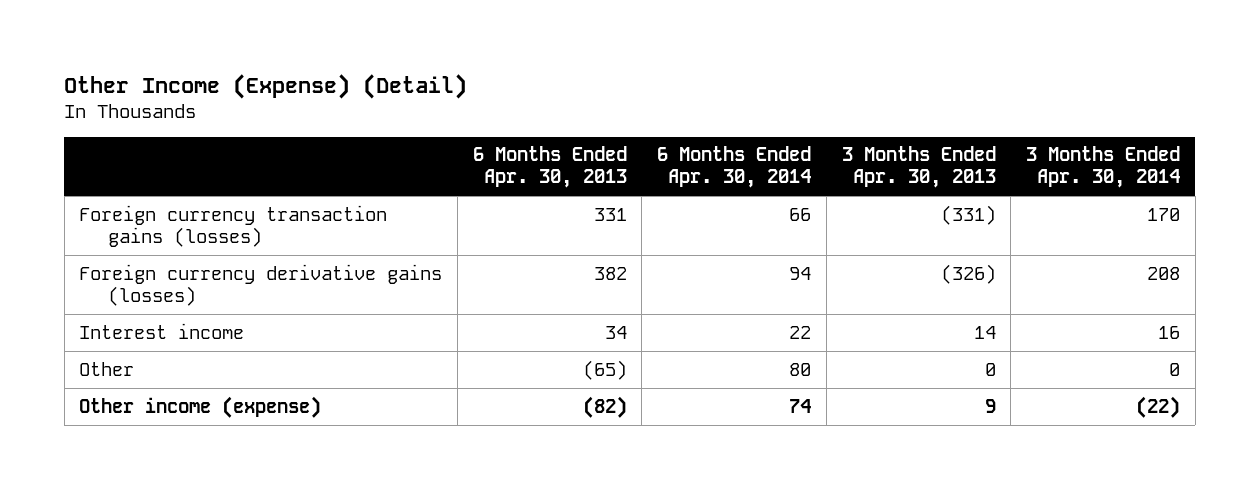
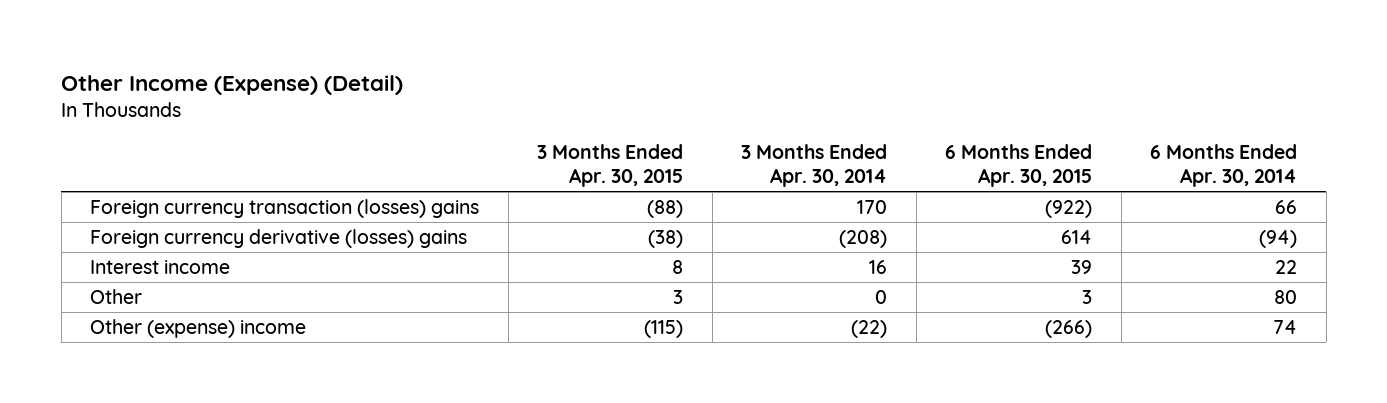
- | 6 Months Ended Apr. 30, 2013 | 6 Months Ended Apr. 30, 2014 | 3 Months Ended Apr. 30, 2013 | 3 Months Ended Apr. 30, 2014
+ | 3 Months Ended Apr. 30, 2015 | 3 Months Ended Apr. 30, 2014 | 6 Months Ended Apr. 30, 2015 | 6 Months Ended Apr. 30, 2014
- Foreign currency transaction gains (losses) | 331 | 66 | (331) | 170
- Foreign currency derivative gains (losses) | 382 | 94 | (326) | 208
+ Foreign currency transaction (losses) gains | (88) | 170 | (922) | 66
+ Foreign currency derivative (losses) gains | (38) | (208) | 614 | (94)
- Other income (expense) | (82) | 74 | 9 | (22)
+ Other (expense) income | (115) | (22) | (266) | 74

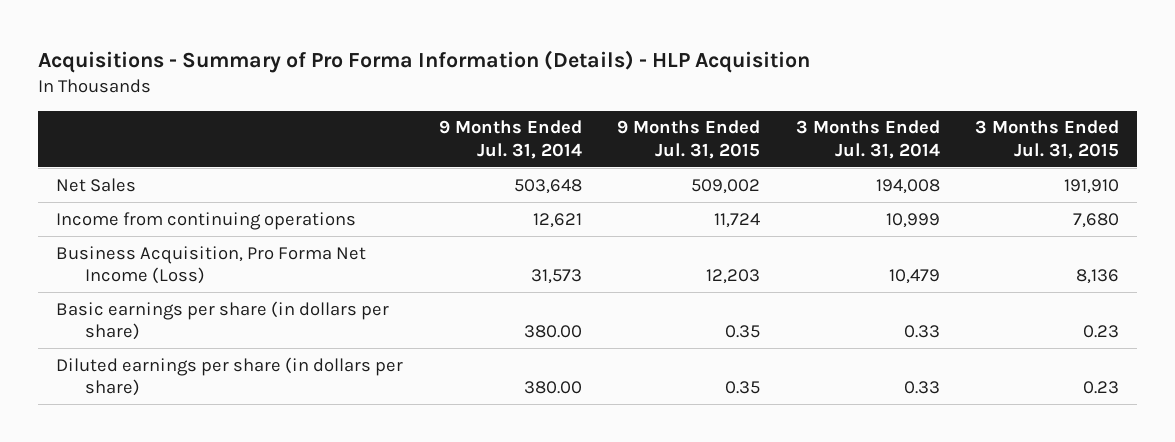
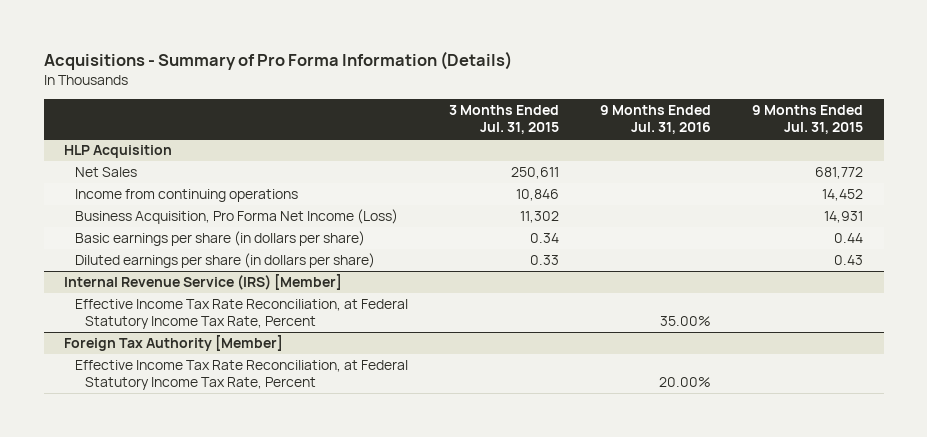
- Acquisitions - Summary of Pro Forma Information (Details) - HLP Acquisition
+ Acquisitions - Summary of Pro Forma Information (Details)
- | 9 Months Ended Jul. 31, 2014 | 9 Months Ended Jul. 31, 2015 | 3 Months Ended Jul. 31, 2014 | 3 Months Ended Jul. 31, 2015
+ | 3 Months Ended Jul. 31, 2015 | 9 Months Ended Jul. 31, 2016 | 9 Months Ended Jul. 31, 2015
- Net Sales | 503,648 | 509,002 | 194,008 | 191,910
- Income from continuing operations | 12,621 | 11,724 | 10,999 | 7,680
- Business Acquisition, Pro Forma Net Income (Loss) | 31,573 | 12,203 | 10,479 | 8,136
- Basic earnings per share (in dollars per share) | 380.00 | 0.35 | 0.33 | 0.23
- Diluted earnings per share (in dollars per share) | 380.00 | 0.35 | 0.33 | 0.23
+ HLP Acquisition
+ Net Sales | 250,611 | | 681,772
+ Income from continuing operations | 10,846 | | 14,452
+ Business Acquisition, Pro Forma Net Income (Loss) | 11,302 | | 14,931
+ Basic earnings per share (in dollars per share) | 0.34 | | 0.44
+ Diluted earnings per share (in dollars per share) | 0.33 | | 0.43
+ Internal Revenue Service (IRS) [Member]
+ Effective Income Tax Rate Reconciliation, at Federal Statutory Income Tax Rate, Percent | | 35.00% |
+ Foreign Tax Authority [Member]
+ Effective Income Tax Rate Reconciliation, at Federal Statutory Income Tax Rate, Percent | | 20.00% |

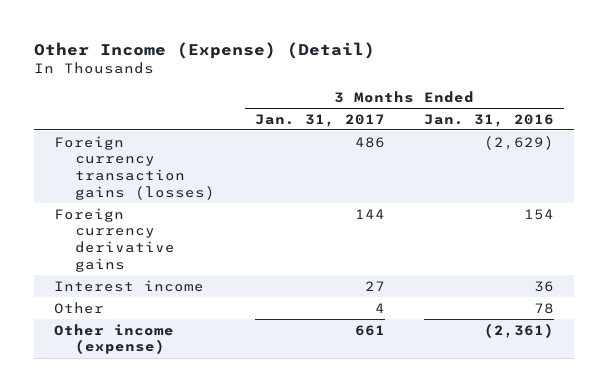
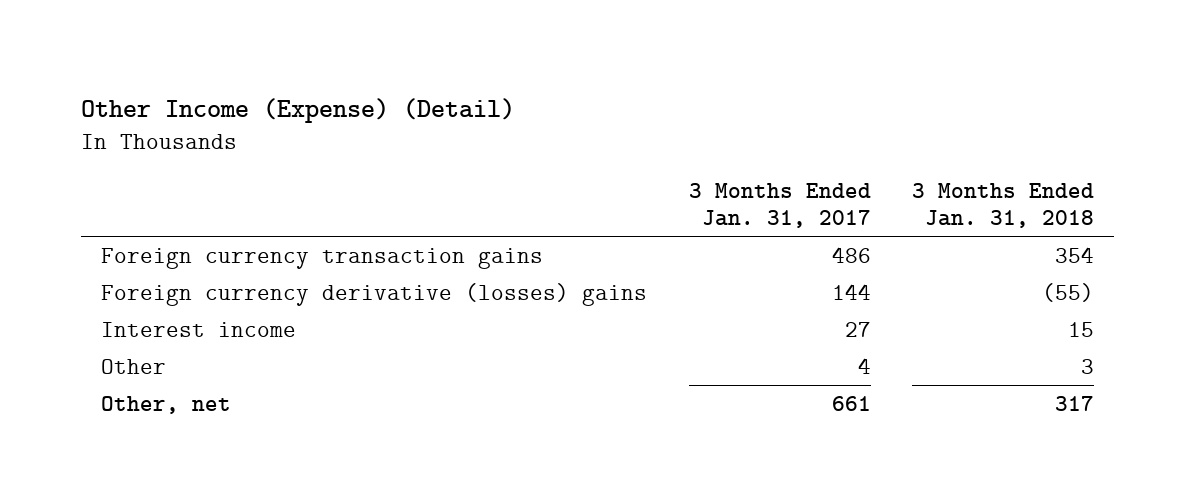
- | 3 Months Ended Jan. 31, 2017 | 3 Months Ended Jan. 31, 2016
+ | 3 Months Ended Jan. 31, 2017 | 3 Months Ended Jan. 31, 2018
- Foreign currency transaction gains (losses) | 486 | (2,629)
- Foreign currency derivative gains | 144 | 154
+ Foreign currency transaction gains | 486 | 354
+ Foreign currency derivative (losses) gains | 144 | (55)
- Other income (expense) | 661 | (2,361)
+ Other, net | 661 | 317

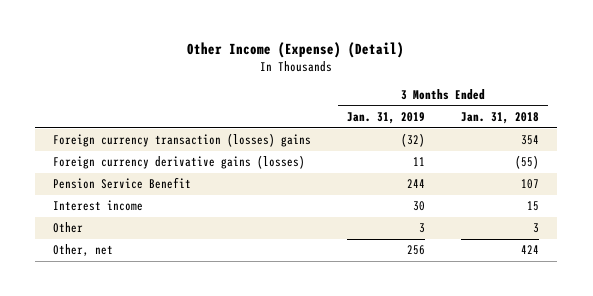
- | 3 Months Ended Jan. 31, 2017 | 3 Months Ended Jan. 31, 2018
+ | 3 Months Ended Jan. 31, 2019 | 3 Months Ended Jan. 31, 2018
- Foreign currency transaction gains | 486 | 354
- Foreign currency derivative (losses) gains | 144 | (55)
+ Foreign currency transaction (losses) gains | (32) | 354
+ Foreign currency derivative gains (losses) | 11 | (55)
+ Pension Service Benefit | 244 | 107
- Other, net | 661 | 317
+ Other, net | 256 | 424

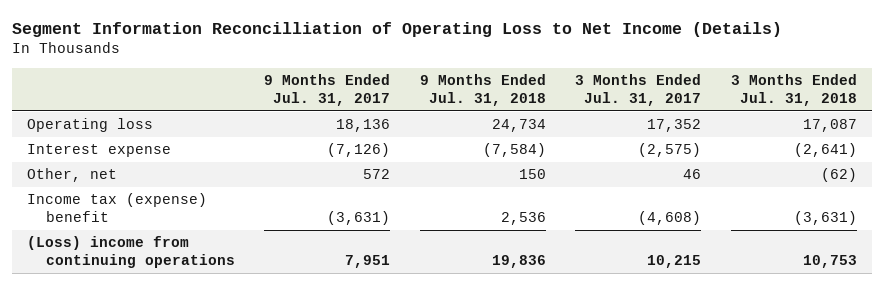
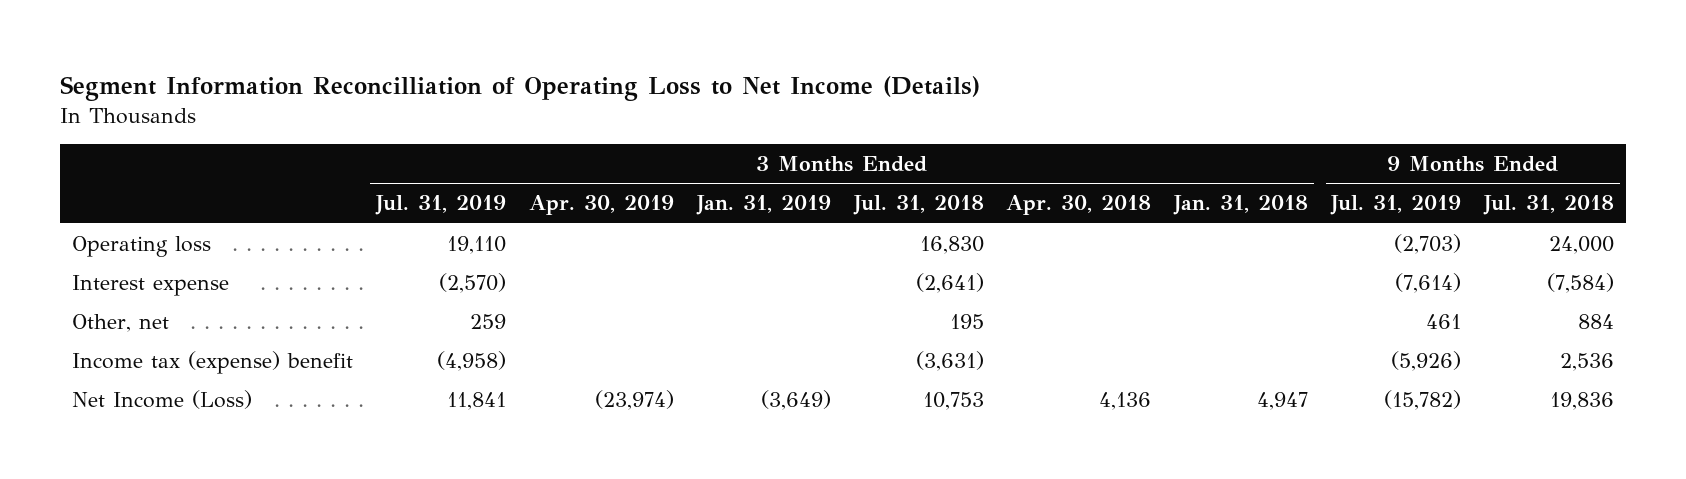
- | 9 Months Ended Jul. 31, 2017 | 9 Months Ended Jul. 31, 2018 | 3 Months Ended Jul. 31, 2017 | 3 Months Ended Jul. 31, 2018
+ | 3 Months Ended Jul. 31, 2019 | 3 Months Ended Apr. 30, 2019 | 3 Months Ended Jan. 31, 2019 | 3 Months Ended Jul. 31, 2018 | 3 Months Ended Apr. 30, 2018 | 3 Months Ended Jan. 31, 2018 | 9 Months Ended Jul. 31, 2019 | 9 Months Ended Jul. 31, 2018
- Operating loss | 18,136 | 24,734 | 17,352 | 17,087
+ Operating loss | 19,110 | | | 16,830 | | | (2,703) | 24,000
- Other, net | 572 | 150 | 46 | (62)
+ Other, net | 259 | | | 195 | | | 461 | 884
- (Loss) income from continuing operations | 7,951 | 19,836 | 10,215 | 10,753
+ Net Income (Loss) | 11,841 | (23,974) | (3,649) | 10,753 | 4,136 | 4,947 | (15,782) | 19,836

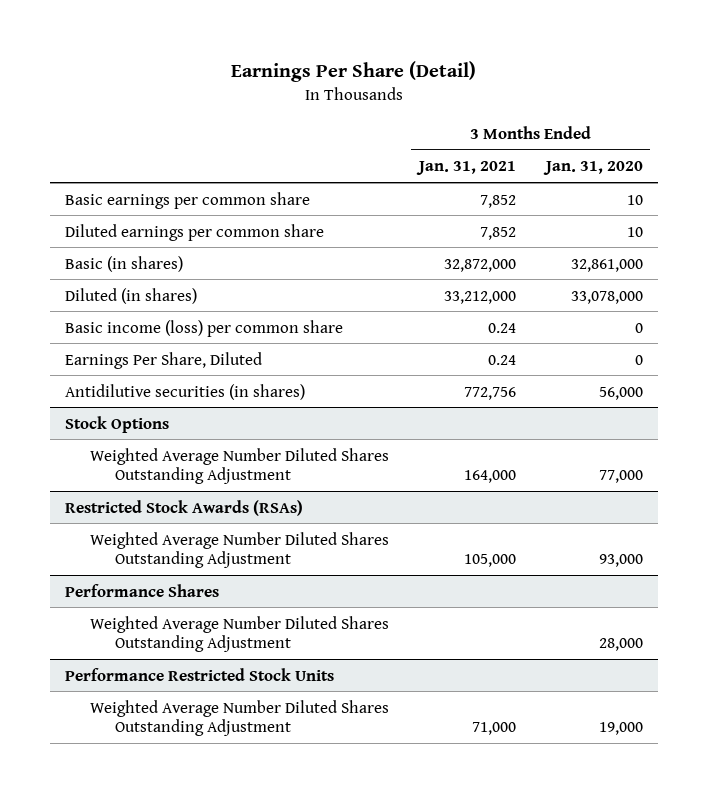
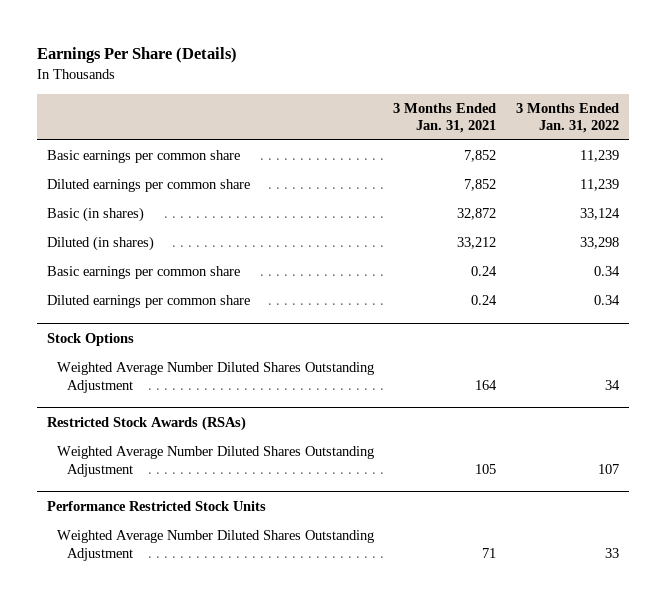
- Earnings Per Share (Detail)
+ Earnings Per Share (Details)
- | 3 Months Ended Jan. 31, 2021 | 3 Months Ended Jan. 31, 2020
+ | 3 Months Ended Jan. 31, 2021 | 3 Months Ended Jan. 31, 2022
- Basic (in shares) | 32,872,000 | 32,861,000
- Diluted (in shares) | 33,212,000 | 33,078,000
- Basic income (loss) per common share | 0.24 | 0
- Earnings Per Share, Diluted | 0.24 | 0
- Antidilutive securities (in shares) | 772,756 | 56,000
+ Basic (in shares) | 32,872 | 33,124
+ Diluted (in shares) | 33,212 | 33,298
+ Basic earnings per common share | 0.24 | 0.34
+ Diluted earnings per common share | 0.24 | 0.34
@ Stock Options
- Weighted Average Number Diluted Shares Outstanding Adjustment | 164,000 | 77,000
+ Weighted Average Number Diluted Shares Outstanding Adjustment | 164 | 34
@ Restricted Stock Awards (RSAs)
- Weighted Average Number Diluted Shares Outstanding Adjustment | 105,000 | 93,000
- Performance Shares
- Weighted Average Number Diluted Shares Outstanding Adjustment | | 28,000
@ Restricted Stock Awards (RSAs)
+ Weighted Average Number Diluted Shares Outstanding Adjustment | 105 | 107
@ Performance Restricted Stock Units
- Weighted Average Number Diluted Shares Outstanding Adjustment | 71,000 | 19,000
+ Weighted Average Number Diluted Shares Outstanding Adjustment | 71 | 33

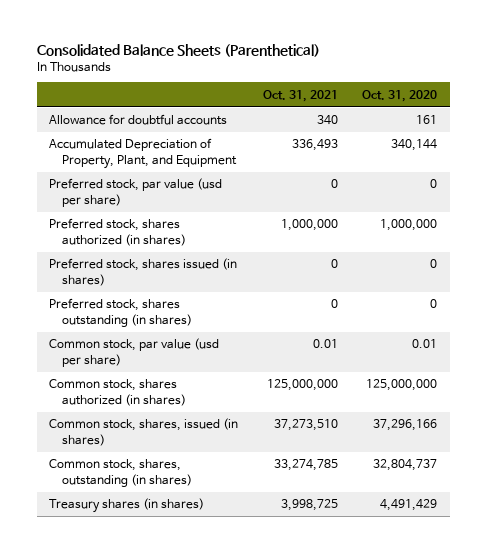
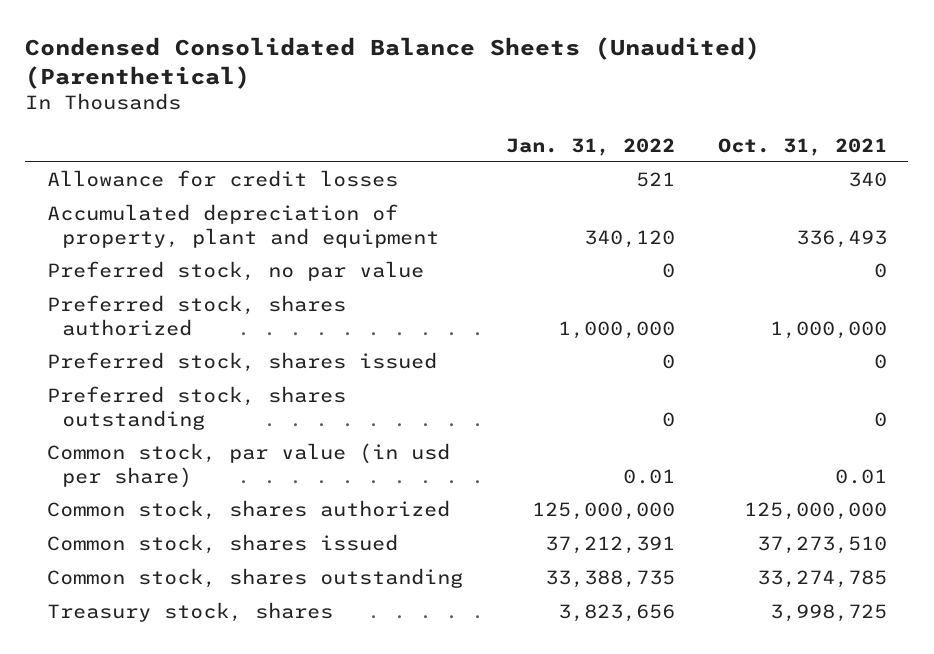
- Consolidated Balance Sheets (Parenthetical)
+ Condensed Consolidated Balance Sheets (Unaudited) (Parenthetical)
- | Oct. 31, 2021 | Oct. 31, 2020
+ | Jan. 31, 2022 | Oct. 31, 2021
- Allowance for doubtful accounts | 340 | 161
- Accumulated Depreciation of Property, Plant, and Equipment | 336,493 | 340,144
- Preferred stock, par value (usd per share) | 0 | 0
- Preferred stock, shares authorized (in shares) | 1,000,000 | 1,000,000
- Preferred stock, shares issued (in shares) | 0 | 0
- Preferred stock, shares outstanding (in shares) | 0 | 0
- Common stock, par value (usd per share) | 0.01 | 0.01
- Common stock, shares authorized (in shares) | 125,000,000 | 125,000,000
- Common stock, shares, issued (in shares) | 37,273,510 | 37,296,166
- Common stock, shares, outstanding (in shares) | 33,274,785 | 32,804,737
- Treasury shares (in shares) | 3,998,725 | 4,491,429
+ Allowance for credit losses | 521 | 340
+ Accumulated depreciation of property, plant and equipment | 340,120 | 336,493
+ Preferred stock, no par value | 0 | 0
+ Preferred stock, shares authorized | 1,000,000 | 1,000,000
+ Preferred stock, shares issued | 0 | 0
+ Preferred stock, shares outstanding | 0 | 0
+ Common stock, par value (in usd per share) | 0.01 | 0.01
+ Common stock, shares authorized | 125,000,000 | 125,000,000
+ Common stock, shares issued | 37,212,391 | 37,273,510
+ Common stock, shares outstanding | 33,388,735 | 33,274,785
+ Treasury stock, shares | 3,823,656 | 3,998,725

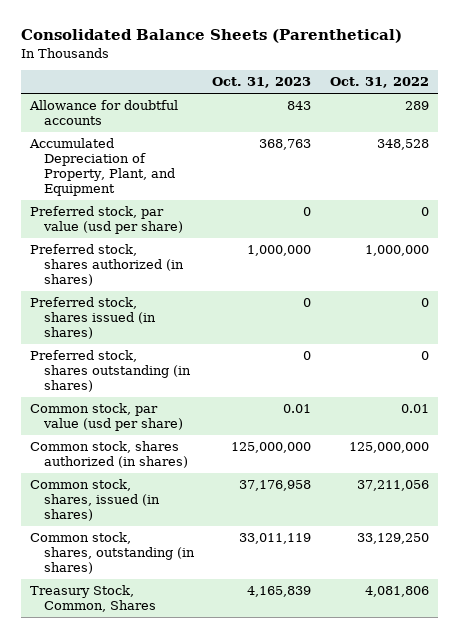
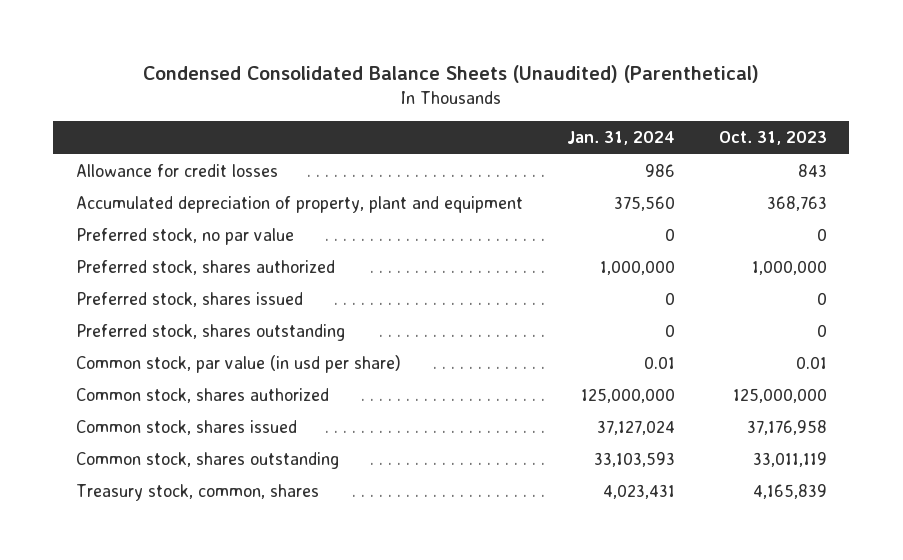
- Consolidated Balance Sheets (Parenthetical)
+ Condensed Consolidated Balance Sheets (Unaudited) (Parenthetical)
- | Oct. 31, 2023 | Oct. 31, 2022
+ | Jan. 31, 2024 | Oct. 31, 2023
- Allowance for doubtful accounts | 843 | 289
- Accumulated Depreciation of Property, Plant, and Equipment | 368,763 | 348,528
- Preferred stock, par value (usd per share) | 0 | 0
- Preferred stock, shares authorized (in shares) | 1,000,000 | 1,000,000
- Preferred stock, shares issued (in shares) | 0 | 0
- Preferred stock, shares outstanding (in shares) | 0 | 0
- Common stock, par value (usd per share) | 0.01 | 0.01
- Common stock, shares authorized (in shares) | 125,000,000 | 125,000,000
- Common stock, shares, issued (in shares) | 37,176,958 | 37,211,056
- Common stock, shares, outstanding (in shares) | 33,011,119 | 33,129,250
- Treasury Stock, Common, Shares | 4,165,839 | 4,081,806
+ Allowance for credit losses | 986 | 843
+ Accumulated depreciation of property, plant and equipment | 375,560 | 368,763
+ Preferred stock, no par value | 0 | 0
+ Preferred stock, shares authorized | 1,000,000 | 1,000,000
+ Preferred stock, shares issued | 0 | 0
+ Preferred stock, shares outstanding | 0 | 0
+ Common stock, par value (in usd per share) | 0.01 | 0.01
+ Common stock, shares authorized | 125,000,000 | 125,000,000
+ Common stock, shares issued | 37,127,024 | 37,176,958
+ Common stock, shares outstanding | 33,103,593 | 33,011,119
+ Treasury stock, common, shares | 4,023,431 | 4,165,839

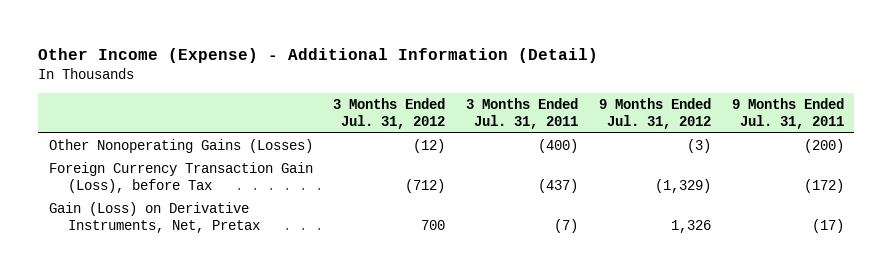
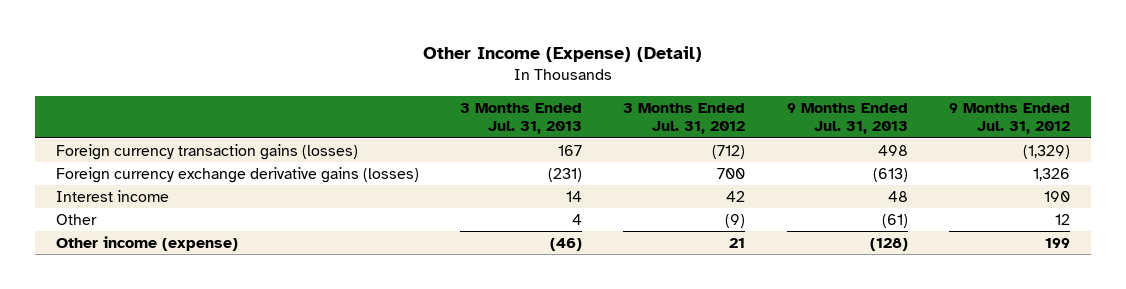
- Other Income (Expense) - Additional Information (Detail)
+ Other Income (Expense) (Detail)
- | 3 Months Ended Jul. 31, 2012 | 3 Months Ended Jul. 31, 2011 | 9 Months Ended Jul. 31, 2012 | 9 Months Ended Jul. 31, 2011
+ | 3 Months Ended Jul. 31, 2013 | 3 Months Ended Jul. 31, 2012 | 9 Months Ended Jul. 31, 2013 | 9 Months Ended Jul. 31, 2012
- Other Nonoperating Gains (Losses) | (12) | (400) | (3) | (200)
- Foreign Currency Transaction Gain (Loss), before Tax | (712) | (437) | (1,329) | (172)
- Gain (Loss) on Derivative Instruments, Net, Pretax | 700 | (7) | 1,326 | (17)
+ Foreign currency transaction gains (losses) | 167 | (712) | 498 | (1,329)
+ Foreign currency exchange derivative gains (losses) | (231) | 700 | (613) | 1,326
+ Interest income | 14 | 42 | 48 | 190
+ Other | 4 | (9) | (61) | 12
+ Other income (expense) | (46) | 21 | (128) | 199

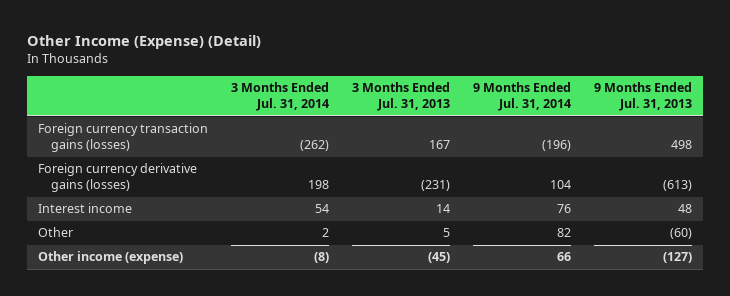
- | 3 Months Ended Jul. 31, 2013 | 3 Months Ended Jul. 31, 2012 | 9 Months Ended Jul. 31, 2013 | 9 Months Ended Jul. 31, 2012
+ | 3 Months Ended Jul. 31, 2014 | 3 Months Ended Jul. 31, 2013 | 9 Months Ended Jul. 31, 2014 | 9 Months Ended Jul. 31, 2013
- Foreign currency exchange derivative gains (losses) | (231) | 700 | (613) | 1,326
+ Foreign currency derivative gains (losses) | 198 | (231) | 104 | (613)
- Other | 4 | (9) | (61) | 12
- Other income (expense) | (46) | 21 | (128) | 199
+ Other | 2 | 5 | 82 | (60)
+ Other income (expense) | (8) | (45) | 66 | (127)

